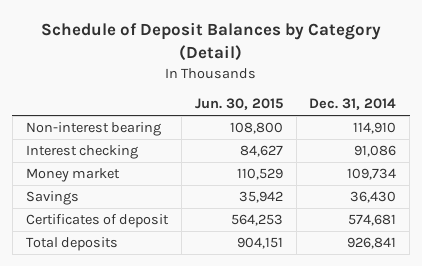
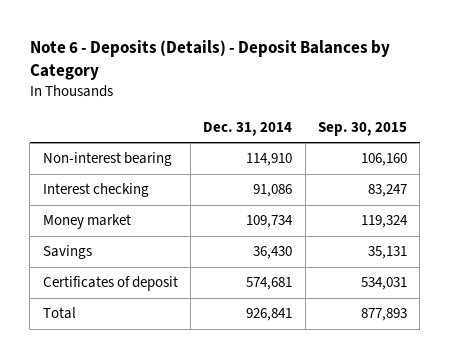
- Schedule of Deposit Balances by Category (Detail)
+ Note 6 - Deposits (Details) - Deposit Balances by Category
- | Jun. 30, 2015 | Dec. 31, 2014
+ | Dec. 31, 2014 | Sep. 30, 2015
- Total deposits | 904,151 | 926,841
+ Total | 926,841 | 877,893

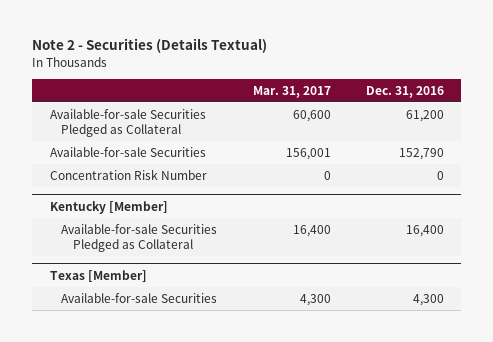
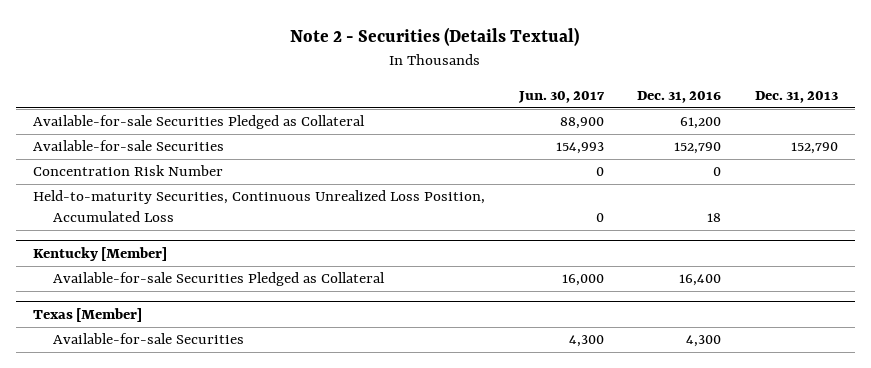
- | Mar. 31, 2017 | Dec. 31, 2016
+ | Jun. 30, 2017 | Dec. 31, 2016 | Dec. 31, 2013
+ Held-to-maturity Securities, Continuous Unrealized Loss Position, Accumulated Loss | 0 | 18 |

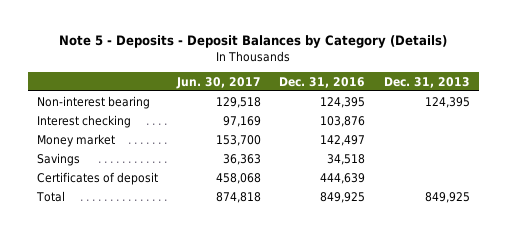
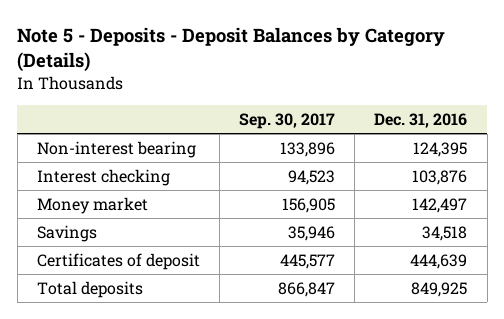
- | Jun. 30, 2017 | Dec. 31, 2016 | Dec. 31, 2013
+ | Sep. 30, 2017 | Dec. 31, 2016
- Total | 874,818 | 849,925 | 849,925
+ Total deposits | 866,847 | 849,925

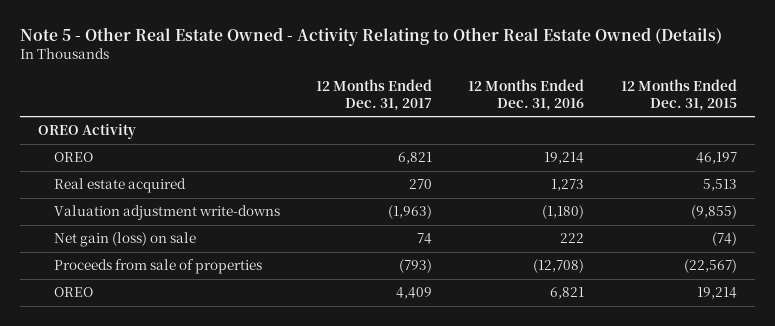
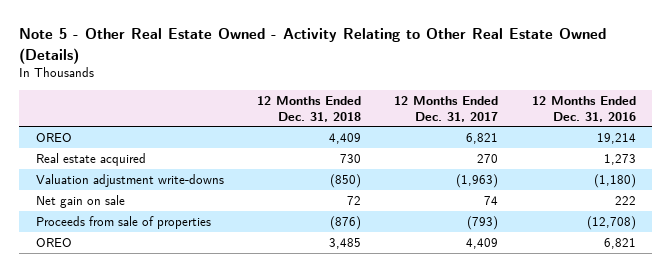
- | 12 Months Ended Dec. 31, 2017 | 12 Months Ended Dec. 31, 2016 | 12 Months Ended Dec. 31, 2015
+ | 12 Months Ended Dec. 31, 2018 | 12 Months Ended Dec. 31, 2017 | 12 Months Ended Dec. 31, 2016
- OREO Activity
- Net gain (loss) on sale | 74 | 222 | (74)
+ Net gain on sale | 72 | 74 | 222

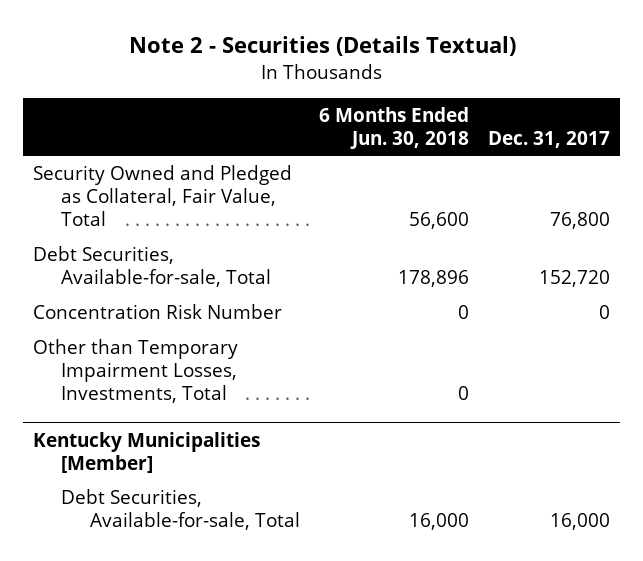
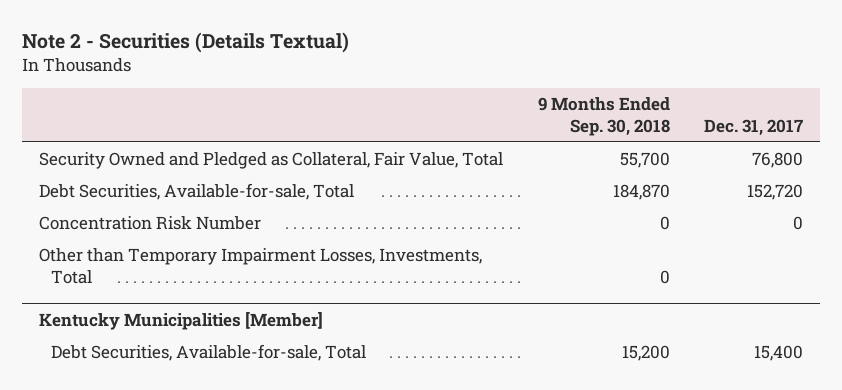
- | 6 Months Ended Jun. 30, 2018 | Dec. 31, 2017
+ | 9 Months Ended Sep. 30, 2018 | Dec. 31, 2017
@ Kentucky Municipalities [Member]
- Debt Securities, Available-for-sale, Total | 16,000 | 16,000
+ Debt Securities, Available-for-sale, Total | 15,200 | 15,400

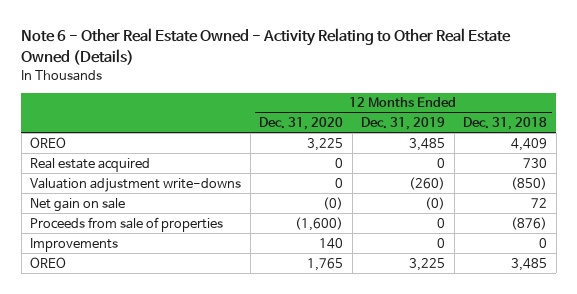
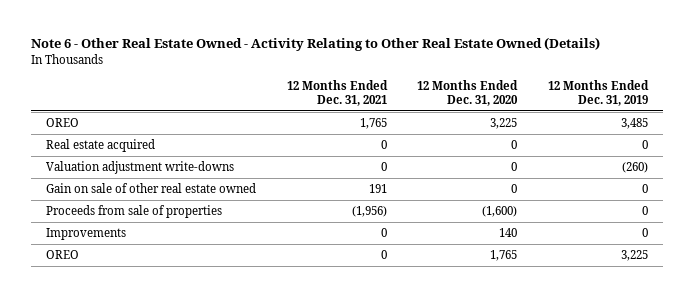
- | 12 Months Ended Dec. 31, 2020 | 12 Months Ended Dec. 31, 2019 | 12 Months Ended Dec. 31, 2018
+ | 12 Months Ended Dec. 31, 2021 | 12 Months Ended Dec. 31, 2020 | 12 Months Ended Dec. 31, 2019
- Net gain on sale | (0) | (0) | 72
+ Gain on sale of other real estate owned | 191 | 0 | 0

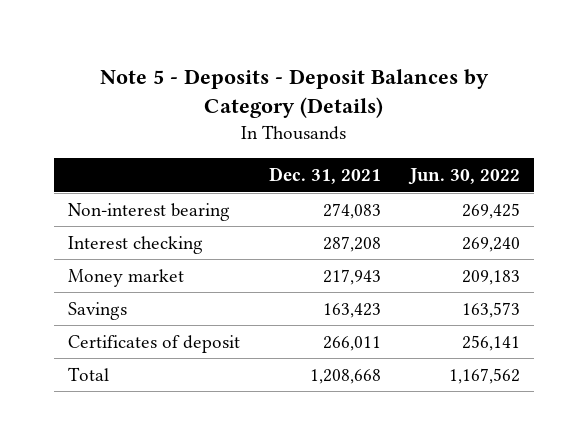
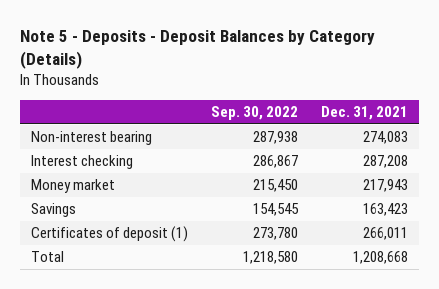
- | Dec. 31, 2021 | Jun. 30, 2022
+ | Sep. 30, 2022 | Dec. 31, 2021
- Certificates of deposit | 266,011 | 256,141
+ Certificates of deposit (1) | 273,780 | 266,011

